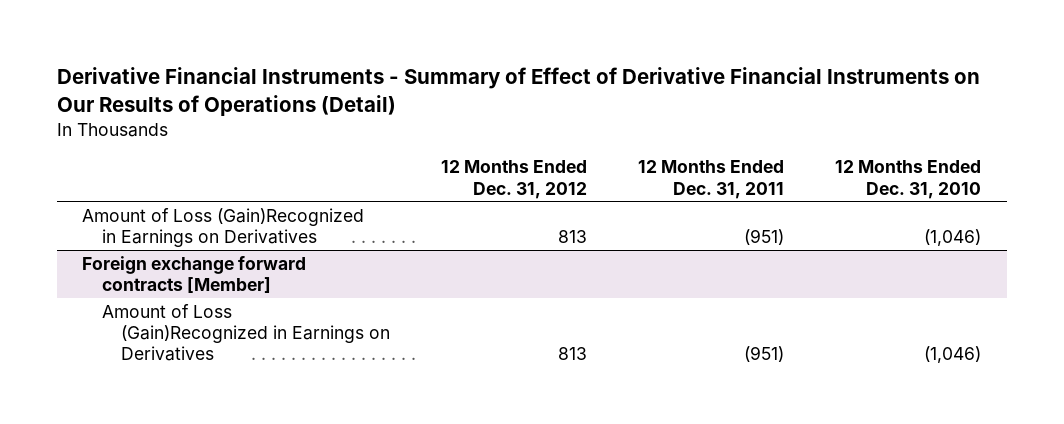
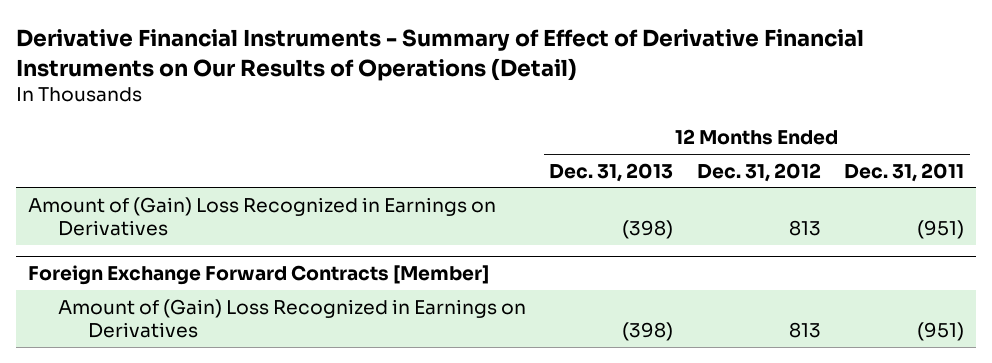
- | 12 Months Ended Dec. 31, 2012 | 12 Months Ended Dec. 31, 2011 | 12 Months Ended Dec. 31, 2010
+ | 12 Months Ended Dec. 31, 2013 | 12 Months Ended Dec. 31, 2012 | 12 Months Ended Dec. 31, 2011
- Amount of Loss (Gain)Recognized in Earnings on Derivatives | 813 | (951) | (1,046)
- Foreign exchange forward contracts [Member]
- Amount of Loss (Gain)Recognized in Earnings on Derivatives | 813 | (951) | (1,046)
+ Amount of (Gain) Loss Recognized in Earnings on Derivatives | (398) | 813 | (951)
+ Foreign Exchange Forward Contracts [Member]
+ Amount of (Gain) Loss Recognized in Earnings on Derivatives | (398) | 813 | (951)

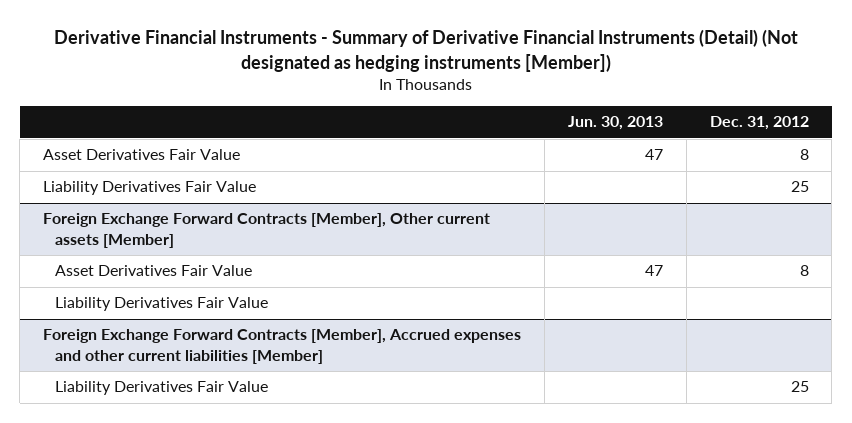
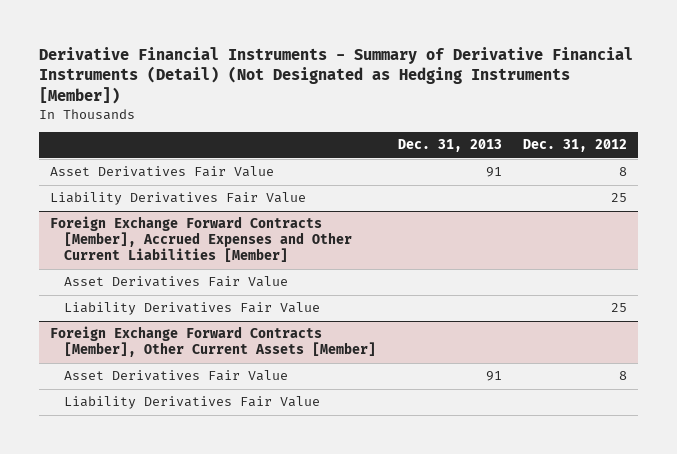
- Derivative Financial Instruments - Summary of Derivative Financial Instruments (Detail) (Not designated as hedging instruments [Member])
+ Derivative Financial Instruments - Summary of Derivative Financial Instruments (Detail) (Not Designated as Hedging Instruments [Member])
- | Jun. 30, 2013 | Dec. 31, 2012
+ | Dec. 31, 2013 | Dec. 31, 2012
- Foreign Exchange Forward Contracts [Member], Other current assets [Member]
+ Foreign Exchange Forward Contracts [Member], Accrued Expenses and Other Current Liabilities [Member]
+ Asset Derivatives Fair Value
+ Liability Derivatives Fair Value | | 25
+ Foreign Exchange Forward Contracts [Member], Other Current Assets [Member]
- Foreign Exchange Forward Contracts [Member], Accrued expenses and other current liabilities [Member]
- Liability Derivatives Fair Value | | 25

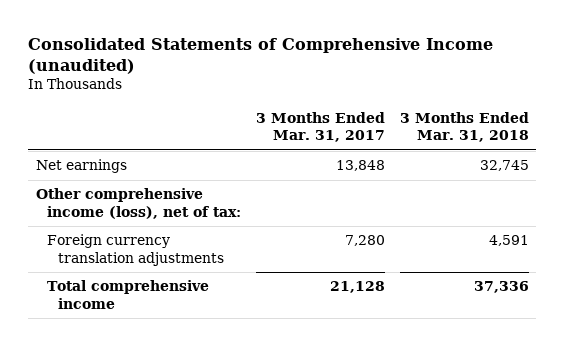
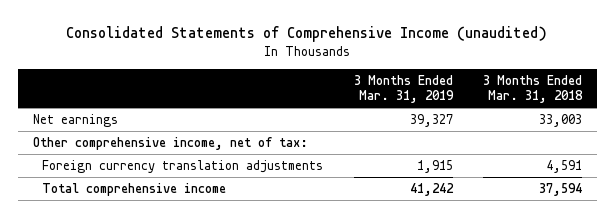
- | 3 Months Ended Mar. 31, 2017 | 3 Months Ended Mar. 31, 2018
+ | 3 Months Ended Mar. 31, 2019 | 3 Months Ended Mar. 31, 2018
- Net earnings | 13,848 | 32,745
- Other comprehensive income (loss), net of tax:
+ Net earnings | 39,327 | 33,003
+ Other comprehensive income, net of tax:
- Total comprehensive income | 21,128 | 37,336
+ Total comprehensive income | 41,242 | 37,594

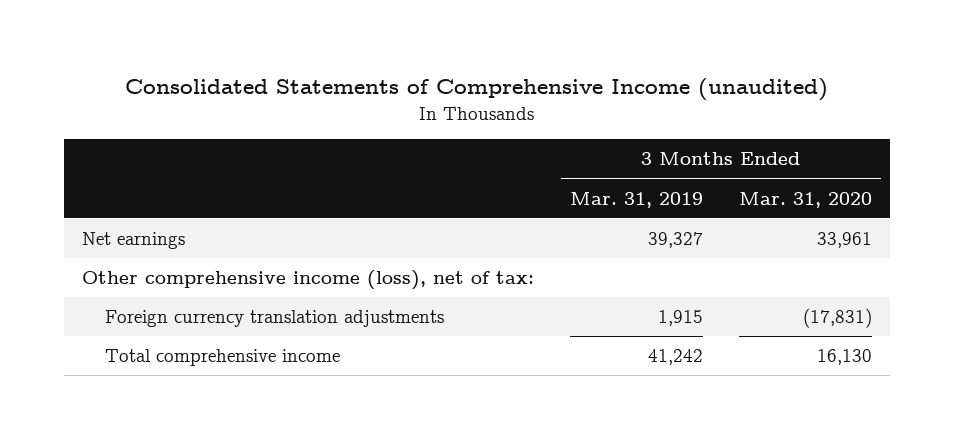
- | 3 Months Ended Mar. 31, 2019 | 3 Months Ended Mar. 31, 2018
+ | 3 Months Ended Mar. 31, 2019 | 3 Months Ended Mar. 31, 2020
- Other comprehensive income, net of tax:
+ Other comprehensive income (loss), net of tax:

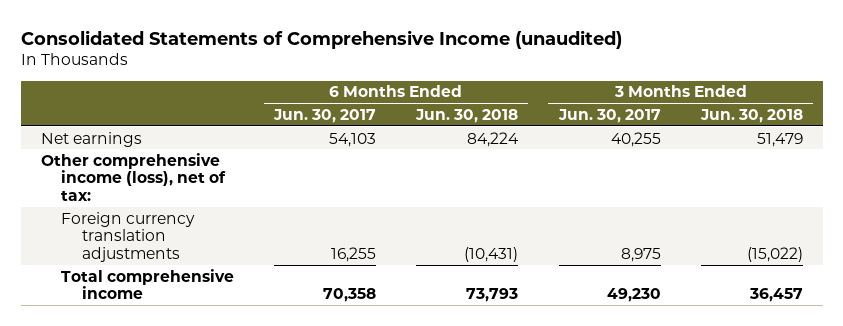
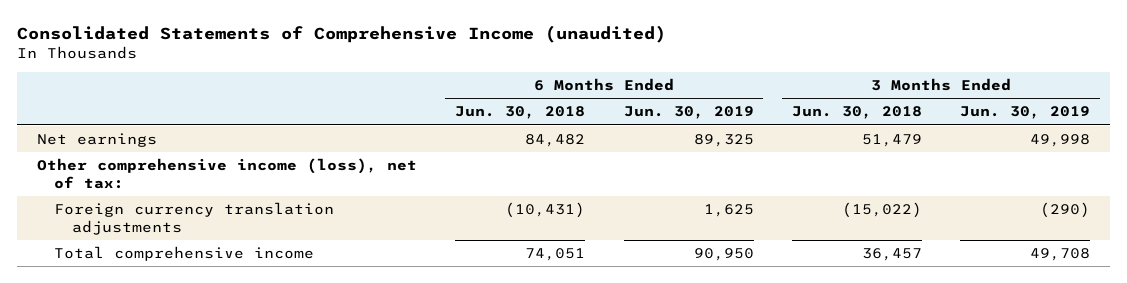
- | 6 Months Ended Jun. 30, 2017 | 6 Months Ended Jun. 30, 2018 | 3 Months Ended Jun. 30, 2017 | 3 Months Ended Jun. 30, 2018
+ | 6 Months Ended Jun. 30, 2018 | 6 Months Ended Jun. 30, 2019 | 3 Months Ended Jun. 30, 2018 | 3 Months Ended Jun. 30, 2019
- Net earnings | 54,103 | 84,224 | 40,255 | 51,479
+ Net earnings | 84,482 | 89,325 | 51,479 | 49,998
- Total comprehensive income | 70,358 | 73,793 | 49,230 | 36,457
+ Total comprehensive income | 74,051 | 90,950 | 36,457 | 49,708

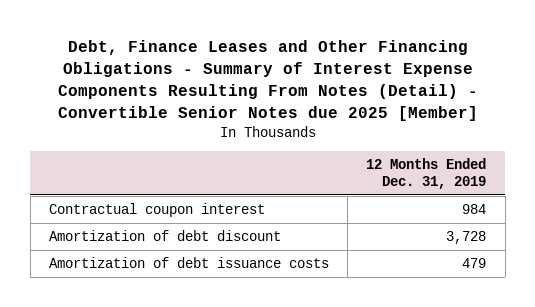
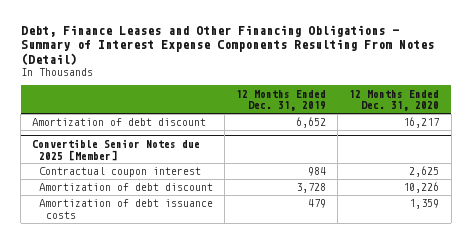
- Debt, Finance Leases and Other Financing Obligations - Summary of Interest Expense Components Resulting From Notes (Detail) - Convertible Senior Notes due 2025 [Member]
+ Debt, Finance Leases and Other Financing Obligations - Summary of Interest Expense Components Resulting From Notes (Detail)
- | 12 Months Ended Dec. 31, 2019
+ | 12 Months Ended Dec. 31, 2019 | 12 Months Ended Dec. 31, 2020
+ Amortization of debt discount | 6,652 | 16,217
+ Convertible Senior Notes due 2025 [Member]

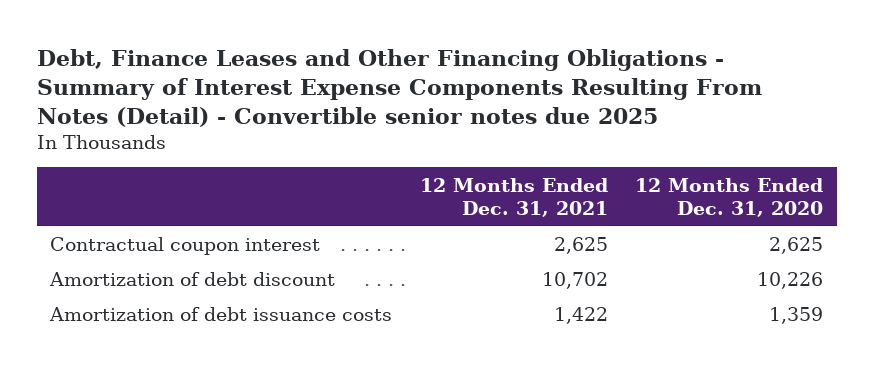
- Debt, Finance Leases and Other Financing Obligations - Summary of Interest Expense Components Resulting From Notes (Detail)
+ Debt, Finance Leases and Other Financing Obligations - Summary of Interest Expense Components Resulting From Notes (Detail) - Convertible senior notes due 2025
- | 12 Months Ended Dec. 31, 2019 | 12 Months Ended Dec. 31, 2020
+ | 12 Months Ended Dec. 31, 2021 | 12 Months Ended Dec. 31, 2020
- Amortization of debt discount | 6,652 | 16,217
- Convertible Senior Notes due 2025 [Member]

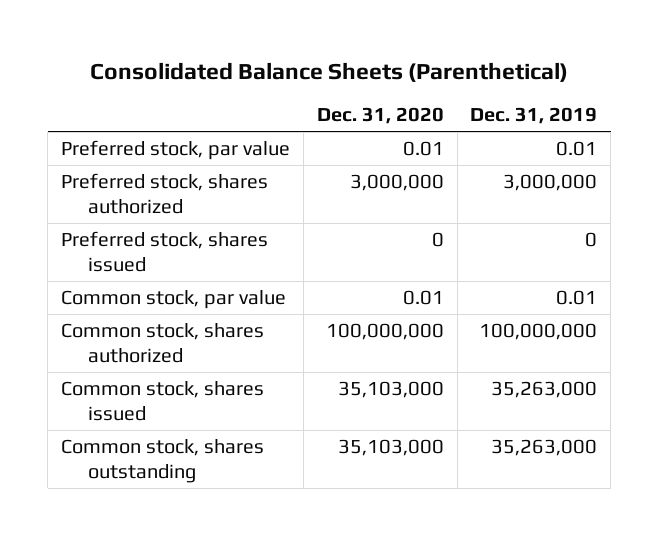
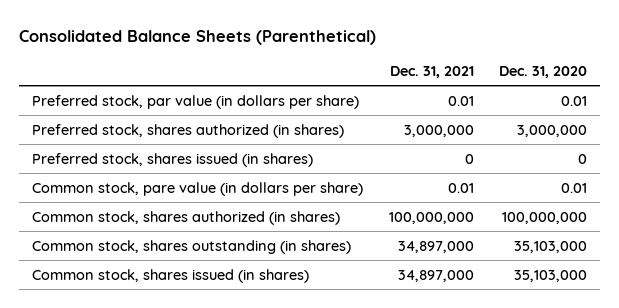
- | Dec. 31, 2020 | Dec. 31, 2019
+ | Dec. 31, 2021 | Dec. 31, 2020
- Preferred stock, par value | 0.01 | 0.01
- Preferred stock, shares authorized | 3,000,000 | 3,000,000
- Preferred stock, shares issued | 0 | 0
- Common stock, par value | 0.01 | 0.01
- Common stock, shares authorized | 100,000,000 | 100,000,000
- Common stock, shares issued | 35,103,000 | 35,263,000
- Common stock, shares outstanding | 35,103,000 | 35,263,000
+ Preferred stock, par value (in dollars per share) | 0.01 | 0.01
+ Preferred stock, shares authorized (in shares) | 3,000,000 | 3,000,000
+ Preferred stock, shares issued (in shares) | 0 | 0
+ Common stock, pare value (in dollars per share) | 0.01 | 0.01
+ Common stock, shares authorized (in shares) | 100,000,000 | 100,000,000
+ Common stock, shares outstanding (in shares) | 34,897,000 | 35,103,000
+ Common stock, shares issued (in shares) | 34,897,000 | 35,103,000

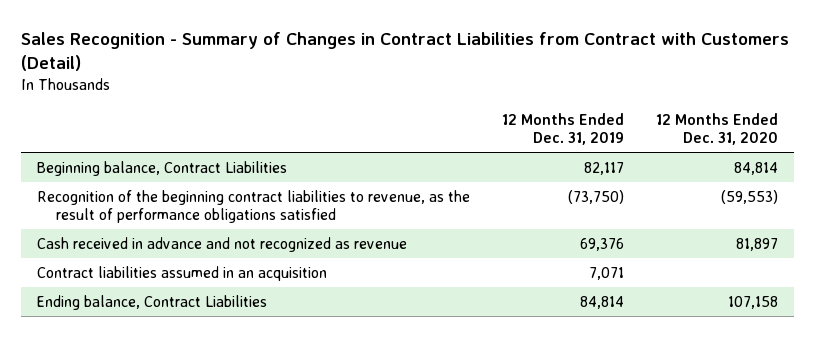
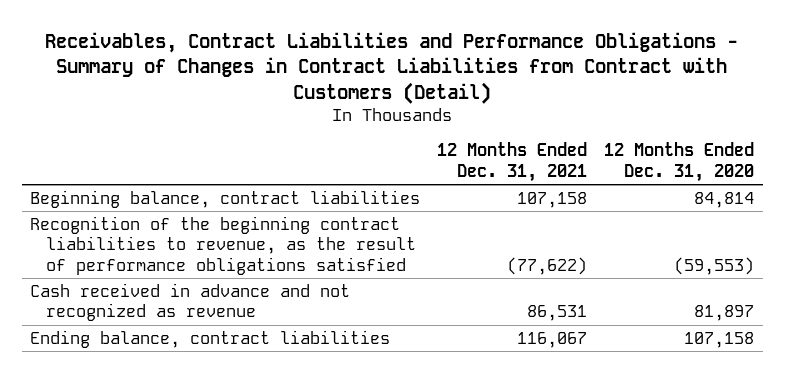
- Sales Recognition - Summary of Changes in Contract Liabilities from Contract with Customers (Detail)
+ Receivables, Contract Liabilities and Performance Obligations - Summary of Changes in Contract Liabilities from Contract with Customers (Detail)
- | 12 Months Ended Dec. 31, 2019 | 12 Months Ended Dec. 31, 2020
+ | 12 Months Ended Dec. 31, 2021 | 12 Months Ended Dec. 31, 2020
- Beginning balance, Contract Liabilities | 82,117 | 84,814
+ Beginning balance, contract liabilities | 107,158 | 84,814
- Contract liabilities assumed in an acquisition | 7,071 |
- Ending balance, Contract Liabilities | 84,814 | 107,158
+ Ending balance, contract liabilities | 116,067 | 107,158

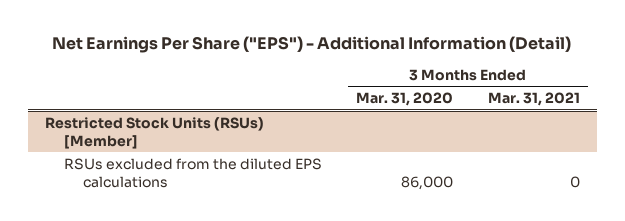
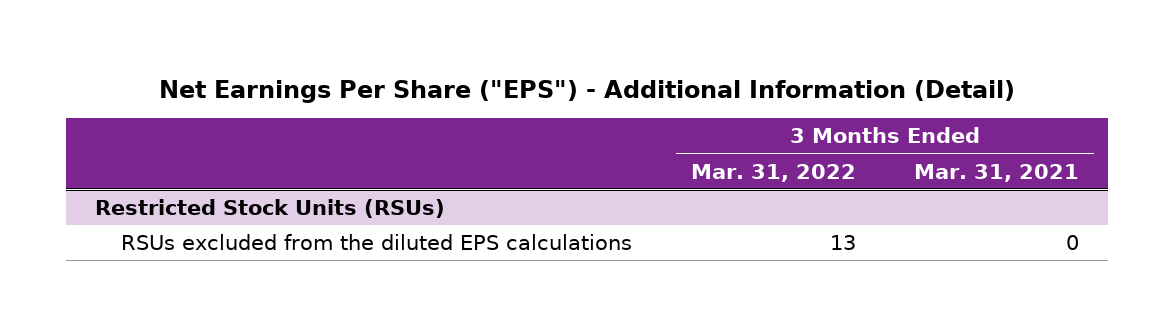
- | 3 Months Ended Mar. 31, 2020 | 3 Months Ended Mar. 31, 2021
+ | 3 Months Ended Mar. 31, 2022 | 3 Months Ended Mar. 31, 2021
- Restricted Stock Units (RSUs) [Member]
+ Restricted Stock Units (RSUs)

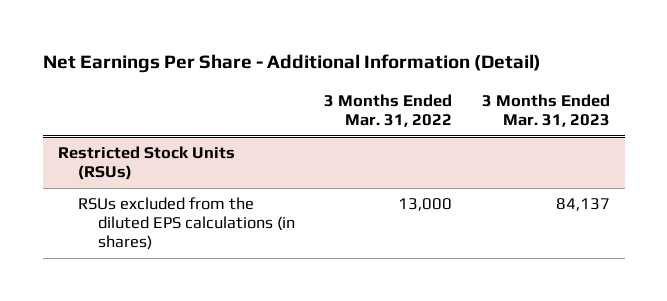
- Net Earnings Per Share ("EPS") - Additional Information (Detail)
+ Net Earnings Per Share - Additional Information (Detail)
- | 3 Months Ended Mar. 31, 2022 | 3 Months Ended Mar. 31, 2021
+ | 3 Months Ended Mar. 31, 2022 | 3 Months Ended Mar. 31, 2023
@ Restricted Stock Units (RSUs)
- RSUs excluded from the diluted EPS calculations | 13 | 0
+ RSUs excluded from the diluted EPS calculations (in shares) | 13,000 | 84,137

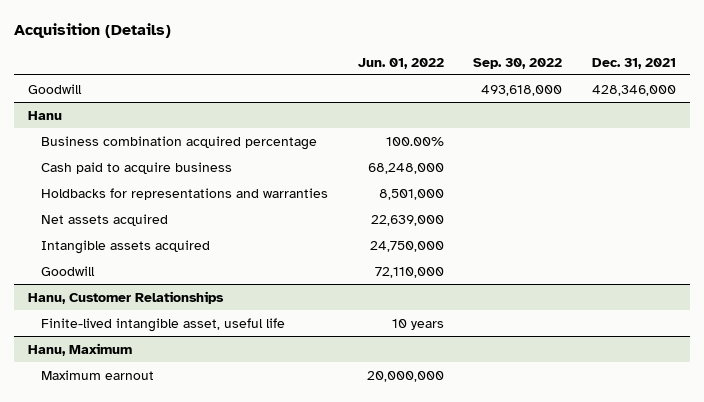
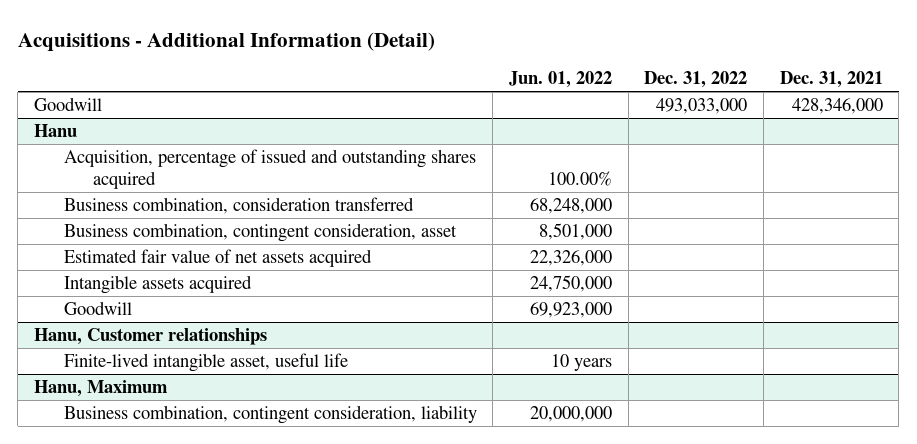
- Acquisition (Details)
+ Acquisitions - Additional Information (Detail)
- | Jun. 01, 2022 | Sep. 30, 2022 | Dec. 31, 2021
+ | Jun. 01, 2022 | Dec. 31, 2022 | Dec. 31, 2021
@ Hanu
- Business combination acquired percentage | 100.00% | |
- Cash paid to acquire business | 68,248,000 | |
- Holdbacks for representations and warranties | 8,501,000 | |
- Net assets acquired | 22,639,000 | |
+ Acquisition, percentage of issued and outstanding shares acquired | 100.00% | |
+ Business combination, consideration transferred | 68,248,000 | |
+ Business combination, contingent consideration, asset | 8,501,000 | |
+ Estimated fair value of net assets acquired | 22,326,000 | |
- Goodwill | 72,110,000 | |
- Hanu, Customer Relationships
@ Hanu
+ Goodwill | 69,923,000 | |
+ Hanu, Customer relationships
@ Hanu, Maximum
- Maximum earnout | 20,000,000 | |
+ Business combination, contingent consideration, liability | 20,000,000 | |

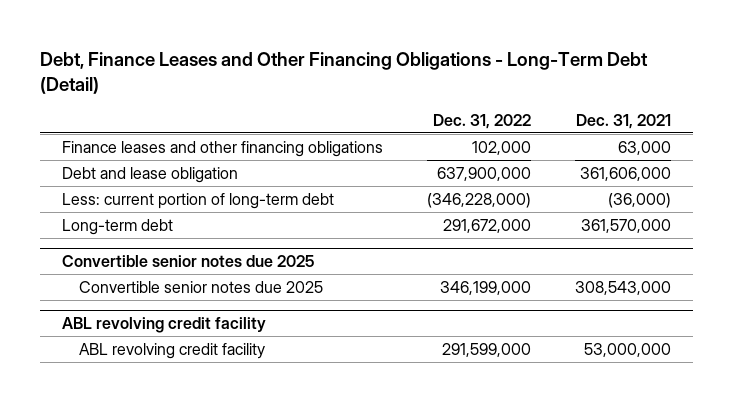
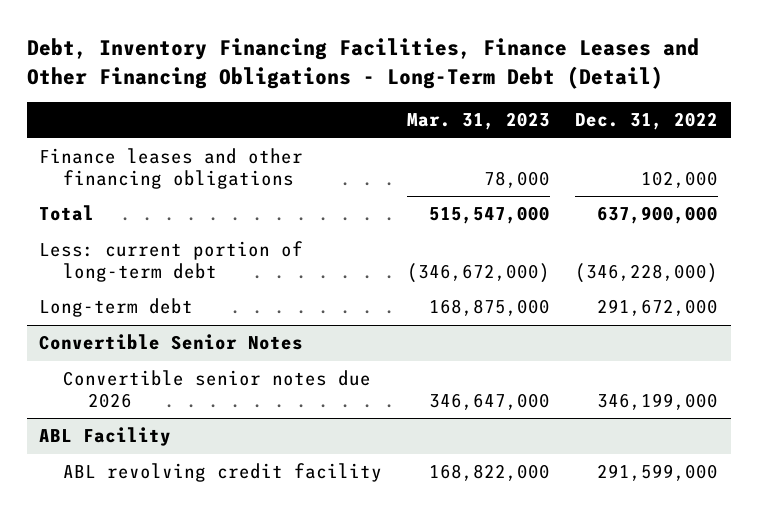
- Debt, Finance Leases and Other Financing Obligations - Long-Term Debt (Detail)
+ Debt, Inventory Financing Facilities, Finance Leases and Other Financing Obligations - Long-Term Debt (Detail)
- | Dec. 31, 2022 | Dec. 31, 2021
+ | Mar. 31, 2023 | Dec. 31, 2022
- Debt and lease obligation | 637,900,000 | 361,606,000
+ Total | 515,547,000 | 637,900,000
- Convertible senior notes due 2025
- Convertible senior notes due 2025 | 346,199,000 | 308,543,000
- ABL revolving credit facility
+ Convertible Senior Notes
+ Convertible senior notes due 2026 | 346,647,000 | 346,199,000
+ ABL Facility

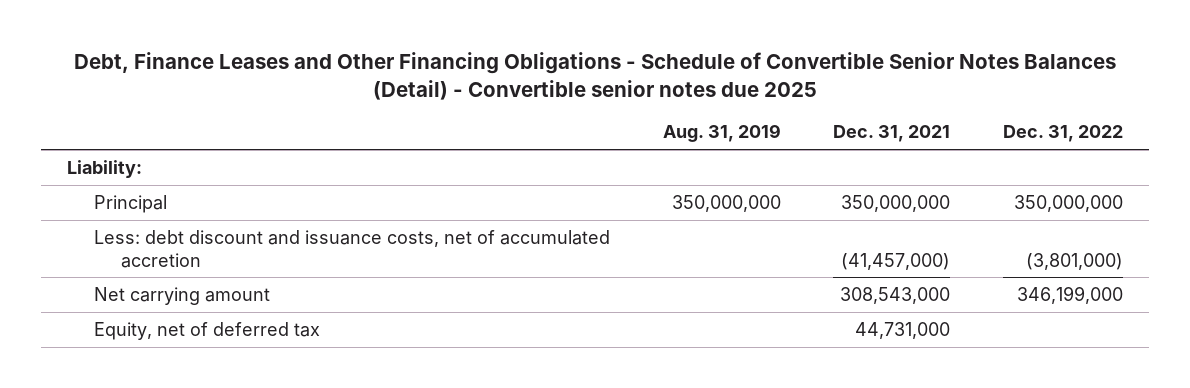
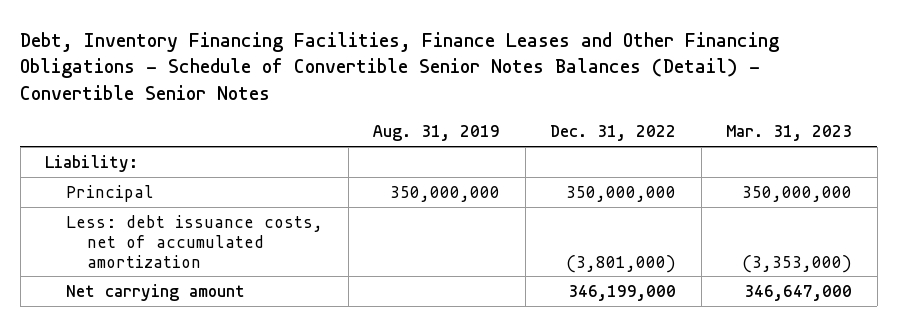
- Debt, Finance Leases and Other Financing Obligations - Schedule of Convertible Senior Notes Balances (Detail) - Convertible senior notes due 2025
+ Debt, Inventory Financing Facilities, Finance Leases and Other Financing Obligations - Schedule of Convertible Senior Notes Balances (Detail) - Convertible Senior Notes
- | Aug. 31, 2019 | Dec. 31, 2021 | Dec. 31, 2022
+ | Aug. 31, 2019 | Dec. 31, 2022 | Mar. 31, 2023
- Less: debt discount and issuance costs, net of accumulated accretion | | (41,457,000) | (3,801,000)
+ Less: debt issuance costs, net of accumulated amortization | | (3,801,000) | (3,353,000)
- Equity, net of deferred tax | | 44,731,000 |

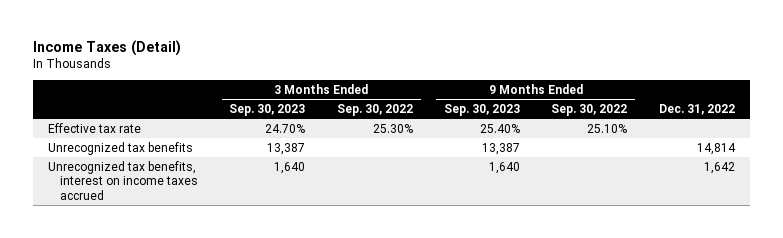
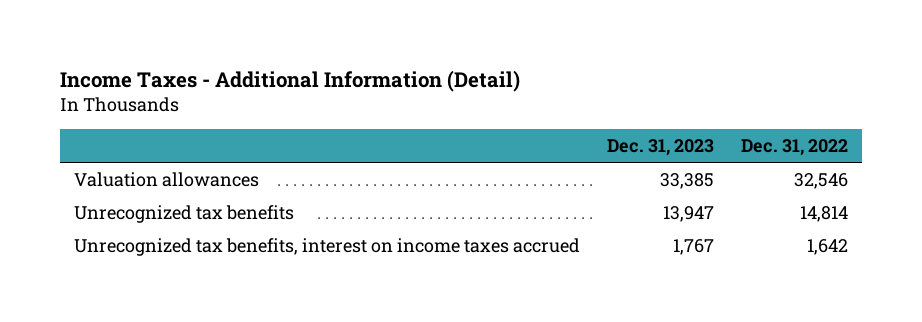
- Income Taxes (Detail)
+ Income Taxes - Additional Information (Detail)
- | 3 Months Ended Sep. 30, 2023 | 3 Months Ended Sep. 30, 2022 | 9 Months Ended Sep. 30, 2023 | 9 Months Ended Sep. 30, 2022 | Dec. 31, 2022
+ | Dec. 31, 2023 | Dec. 31, 2022
- Effective tax rate | 24.70% | 25.30% | 25.40% | 25.10% |
+ Valuation allowances | 33,385 | 32,546

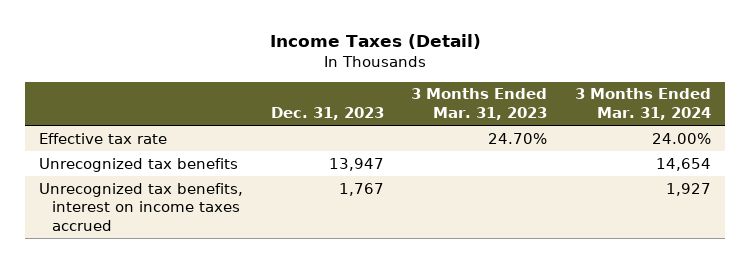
- Income Taxes - Additional Information (Detail)
+ Income Taxes (Detail)
- | Dec. 31, 2023 | Dec. 31, 2022
+ | Dec. 31, 2023 | 3 Months Ended Mar. 31, 2023 | 3 Months Ended Mar. 31, 2024
- Valuation allowances | 33,385 | 32,546
+ Effective tax rate | | 24.70% | 24.00%

